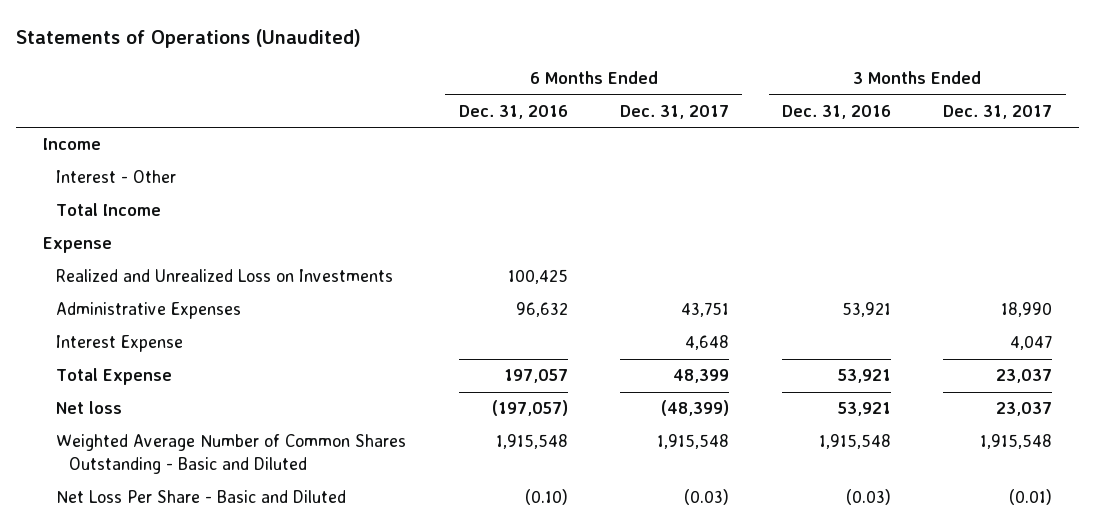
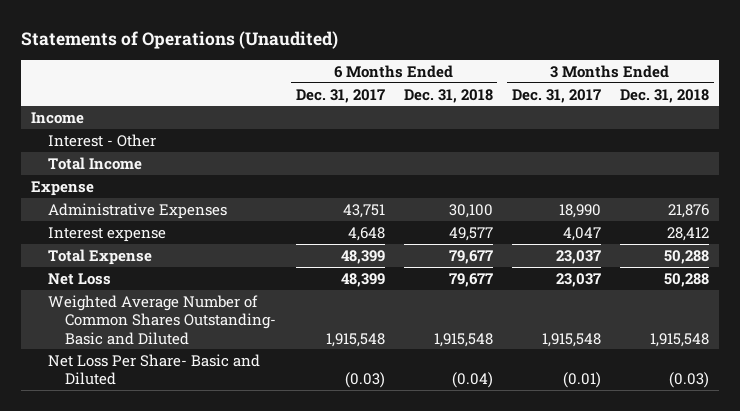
- | 6 Months Ended Dec. 31, 2016 | 6 Months Ended Dec. 31, 2017 | 3 Months Ended Dec. 31, 2016 | 3 Months Ended Dec. 31, 2017
+ | 6 Months Ended Dec. 31, 2017 | 6 Months Ended Dec. 31, 2018 | 3 Months Ended Dec. 31, 2017 | 3 Months Ended Dec. 31, 2018
- Realized and Unrealized Loss on Investments | 100,425 | | |
- Interest Expense | | 4,648 | | 4,047
+ Interest expense | 4,648 | 49,577 | 4,047 | 28,412
- Net loss | (197,057) | (48,399) | 53,921 | 23,037
- Weighted Average Number of Common Shares Outstanding - Basic and Diluted | 1,915,548 | 1,915,548 | 1,915,548 | 1,915,548
- Net Loss Per Share - Basic and Diluted | (0.10) | (0.03) | (0.03) | (0.01)
+ Net Loss | 48,399 | 79,677 | 23,037 | 50,288
+ Weighted Average Number of Common Shares Outstanding- Basic and Diluted | 1,915,548 | 1,915,548 | 1,915,548 | 1,915,548
+ Net Loss Per Share- Basic and Diluted | (0.03) | (0.04) | (0.01) | (0.03)

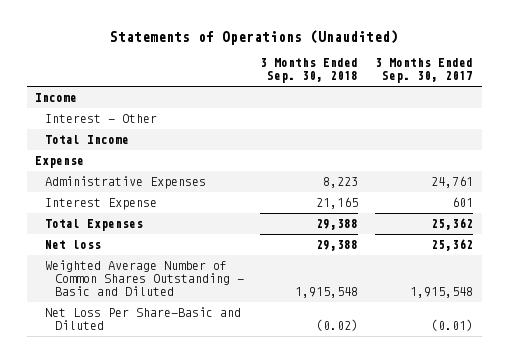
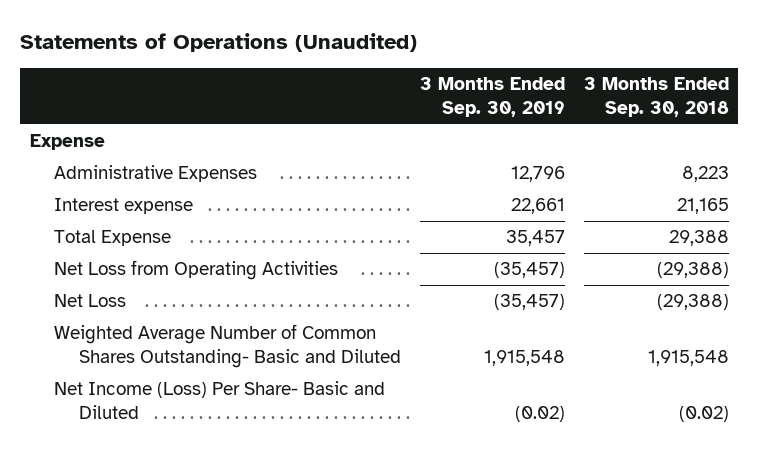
- | 3 Months Ended Sep. 30, 2018 | 3 Months Ended Sep. 30, 2017
+ | 3 Months Ended Sep. 30, 2019 | 3 Months Ended Sep. 30, 2018
- Income
- Interest - Other
- Total Income
- Interest Expense | 21,165 | 601
- Total Expenses | 29,388 | 25,362
- Net loss | 29,388 | 25,362
- Weighted Average Number of Common Shares Outstanding - Basic and Diluted | 1,915,548 | 1,915,548
- Net Loss Per Share-Basic and Diluted | (0.02) | (0.01)
+ Interest expense | 22,661 | 21,165
+ Total Expense | 35,457 | 29,388
+ Net Loss from Operating Activities | (35,457) | (29,388)
+ Net Loss | (35,457) | (29,388)
+ Weighted Average Number of Common Shares Outstanding- Basic and Diluted | 1,915,548 | 1,915,548
+ Net Income (Loss) Per Share- Basic and Diluted | (0.02) | (0.02)

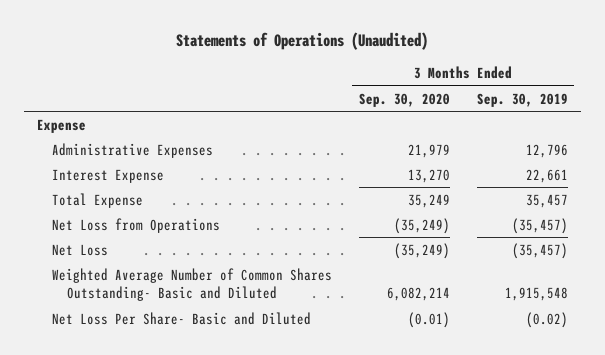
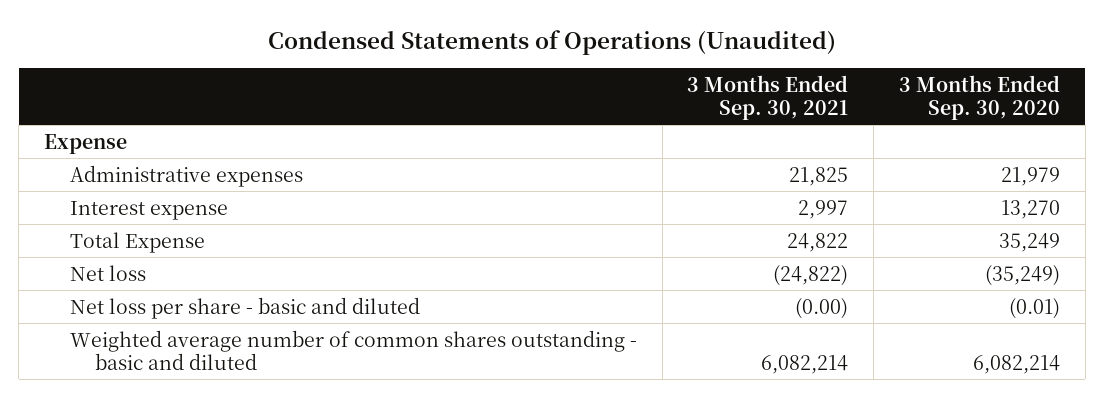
- Statements of Operations (Unaudited)
+ Condensed Statements of Operations (Unaudited)
- | 3 Months Ended Sep. 30, 2020 | 3 Months Ended Sep. 30, 2019
+ | 3 Months Ended Sep. 30, 2021 | 3 Months Ended Sep. 30, 2020
- Administrative Expenses | 21,979 | 12,796
- Interest Expense | 13,270 | 22,661
+ Administrative expenses | 21,825 | 21,979
+ Interest expense | 2,997 | 13,270
- Net Loss from Operations | (35,249) | (35,457)
- Net Loss | (35,249) | (35,457)
- Weighted Average Number of Common Shares Outstanding- Basic and Diluted | 6,082,214 | 1,915,548
- Net Loss Per Share- Basic and Diluted | (0.01) | (0.02)
+ Net loss | (24,822) | (35,249)
+ Net loss per share - basic and diluted | (0.00) | (0.01)
+ Weighted average number of common shares outstanding - basic and diluted | 6,082,214 | 6,082,214

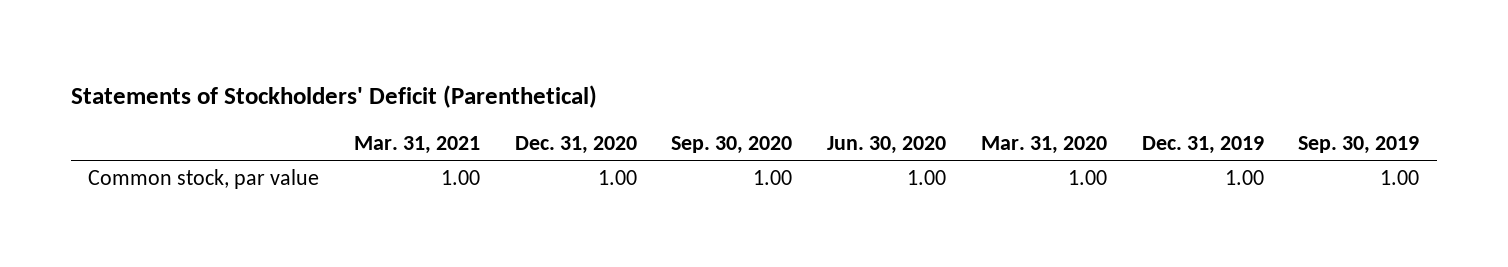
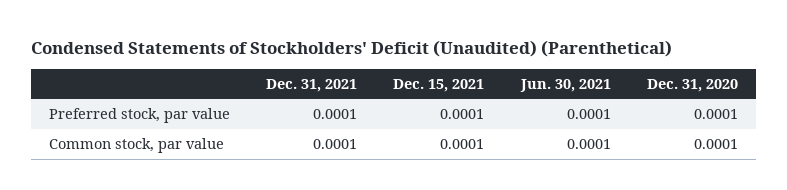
- Statements of Stockholders' Deficit (Parenthetical)
+ Condensed Statements of Stockholders' Deficit (Unaudited) (Parenthetical)
- | Mar. 31, 2021 | Dec. 31, 2020 | Sep. 30, 2020 | Jun. 30, 2020 | Mar. 31, 2020 | Dec. 31, 2019 | Sep. 30, 2019
+ | Dec. 31, 2021 | Dec. 15, 2021 | Jun. 30, 2021 | Dec. 31, 2020
- Common stock, par value | 1.00 | 1.00 | 1.00 | 1.00 | 1.00 | 1.00 | 1.00
+ Preferred stock, par value | 0.0001 | 0.0001 | 0.0001 | 0.0001
+ Common stock, par value | 0.0001 | 0.0001 | 0.0001 | 0.0001

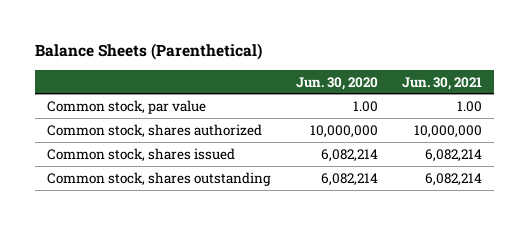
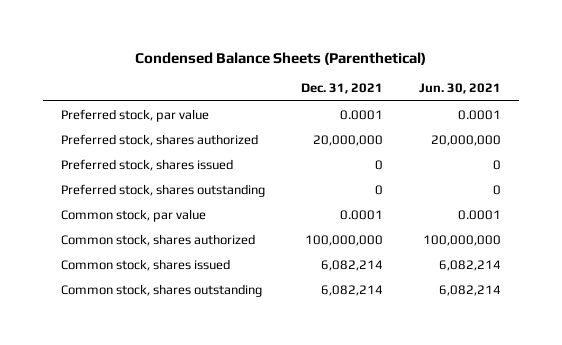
- Balance Sheets (Parenthetical)
+ Condensed Balance Sheets (Parenthetical)
- | Jun. 30, 2020 | Jun. 30, 2021
+ | Dec. 31, 2021 | Jun. 30, 2021
- Common stock, par value | 1.00 | 1.00
- Common stock, shares authorized | 10,000,000 | 10,000,000
+ Preferred stock, par value | 0.0001 | 0.0001
+ Preferred stock, shares authorized | 20,000,000 | 20,000,000
+ Preferred stock, shares issued | 0 | 0
+ Preferred stock, shares outstanding | 0 | 0
+ Common stock, par value | 0.0001 | 0.0001
+ Common stock, shares authorized | 100,000,000 | 100,000,000

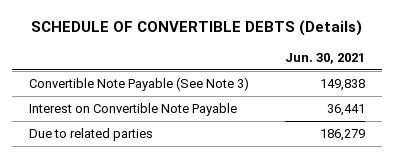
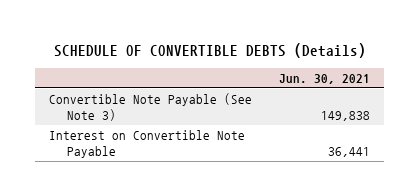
- Due to related parties | 186,279

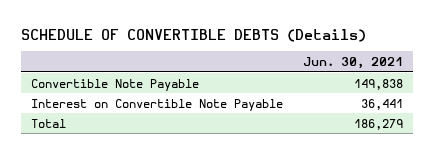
- Convertible Note Payable (See Note 3) | 149,838
+ Convertible Note Payable | 149,838
+ Total | 186,279

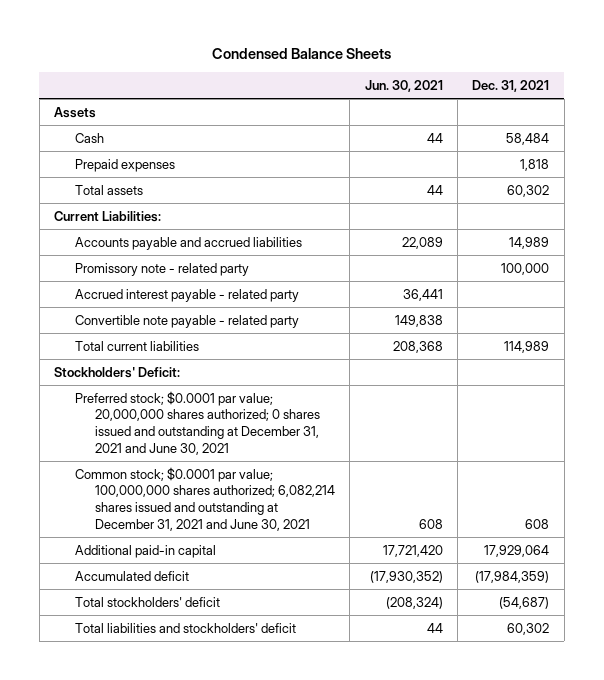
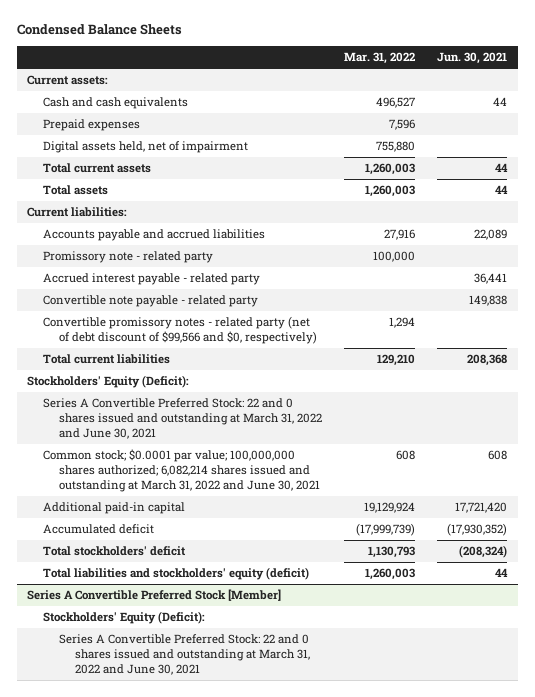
- | Jun. 30, 2021 | Dec. 31, 2021
+ | Mar. 31, 2022 | Jun. 30, 2021
- Assets
- Cash | 44 | 58,484
+ Current assets:
+ Cash and cash equivalents | 496,527 | 44
+ Digital assets held, net of impairment | 755,880 |
+ Total current assets | 1,260,003 | 44
- Current Liabilities:
+ Current liabilities:
+ Convertible promissory notes - related party (net of debt discount of $99,566 and $0, respectively) | 1,294 |
- Stockholders' Deficit:
- Preferred stock; $0.0001 par value; 20,000,000 shares authorized; 0 shares issued and outstanding at December 31, 2021 and June 30, 2021
- Common stock; $0.0001 par value; 100,000,000 shares authorized; 6,082,214 shares issued and outstanding at December 31, 2021 and June 30, 2021 | 608 | 608
+ Stockholders' Equity (Deficit):
+ Series A Convertible Preferred Stock: 22 and 0 shares issued and outstanding at March 31, 2022 and June 30, 2021
+ Common stock; $0.0001 par value; 100,000,000 shares authorized; 6,082,214 shares issued and outstanding at March 31, 2022 and June 30, 2021 | 608 | 608
- Total liabilities and stockholders' deficit | 44 | 60,302
+ Total liabilities and stockholders' equity (deficit) | 1,260,003 | 44
+ Series A Convertible Preferred Stock [Member]
+ Stockholders' Equity (Deficit):
+ Series A Convertible Preferred Stock: 22 and 0 shares issued and outstanding at March 31, 2022 and June 30, 2021

